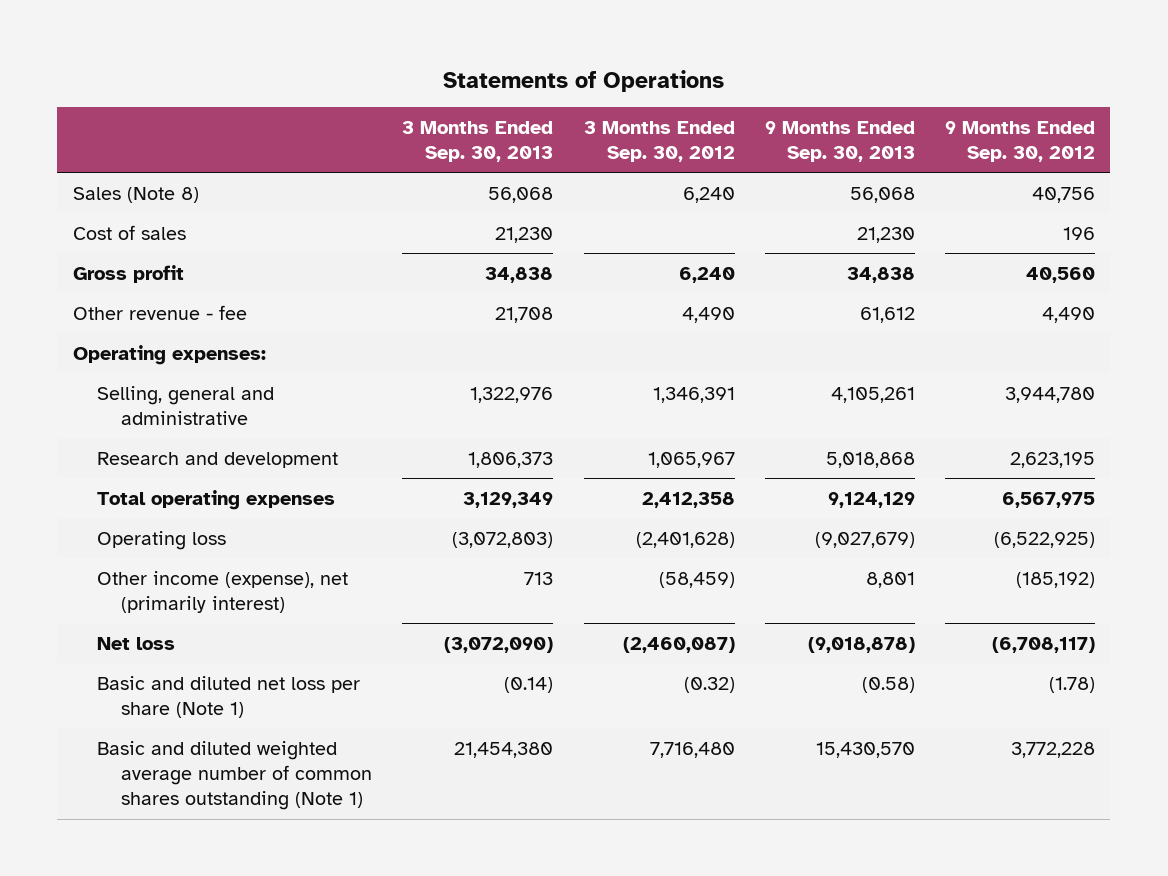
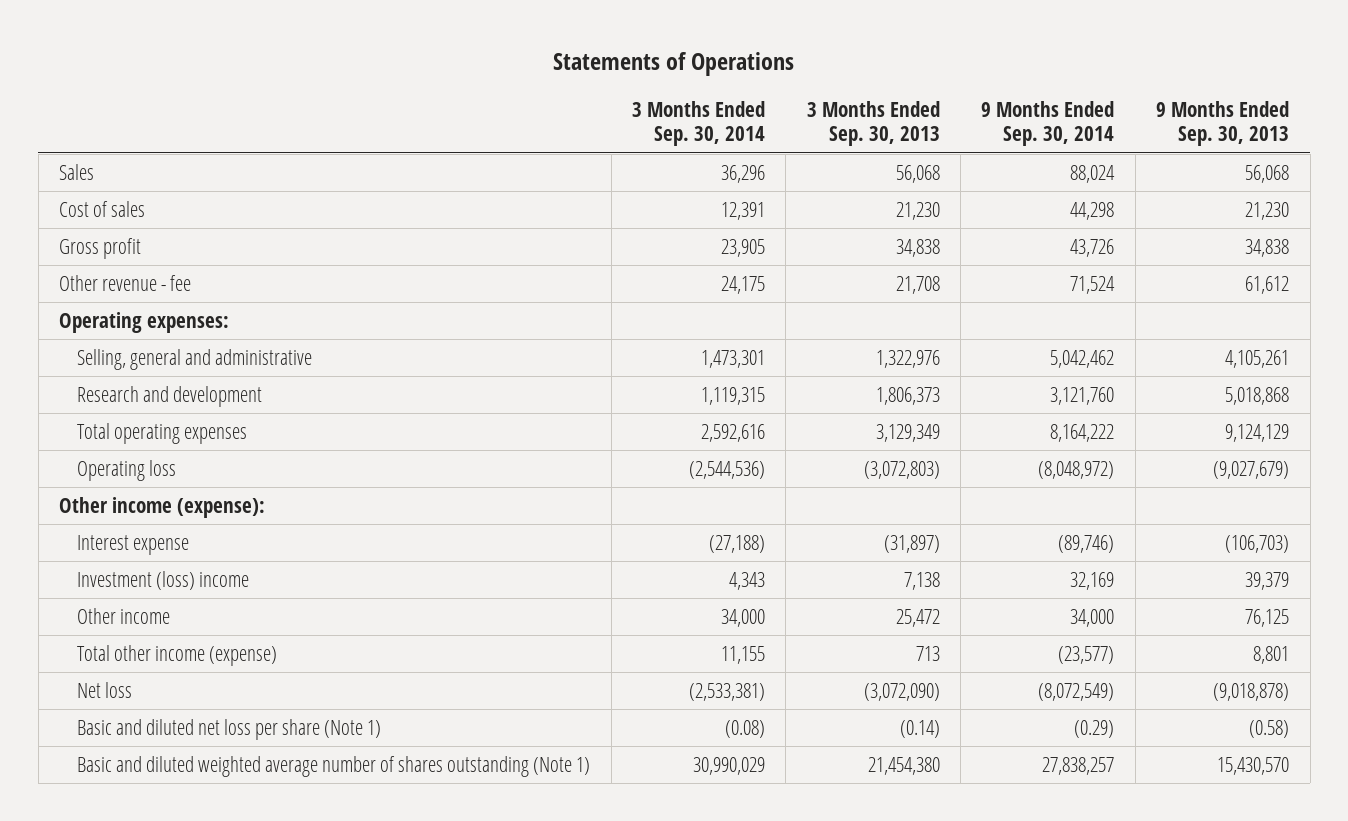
- | 3 Months Ended Sep. 30, 2013 | 3 Months Ended Sep. 30, 2012 | 9 Months Ended Sep. 30, 2013 | 9 Months Ended Sep. 30, 2012
+ | 3 Months Ended Sep. 30, 2014 | 3 Months Ended Sep. 30, 2013 | 9 Months Ended Sep. 30, 2014 | 9 Months Ended Sep. 30, 2013
- Sales (Note 8) | 56,068 | 6,240 | 56,068 | 40,756
+ Sales | 36,296 | 56,068 | 88,024 | 56,068
- Other income (expense), net (primarily interest) | 713 | (58,459) | 8,801 | (185,192)
+ Other income (expense):
+ Interest expense | (27,188) | (31,897) | (89,746) | (106,703)
+ Investment (loss) income | 4,343 | 7,138 | 32,169 | 39,379
+ Other income | 34,000 | 25,472 | 34,000 | 76,125
+ Total other income (expense) | 11,155 | 713 | (23,577) | 8,801
- Basic and diluted weighted average number of common shares outstanding (Note 1) | 21,454,380 | 7,716,480 | 15,430,570 | 3,772,228
+ Basic and diluted weighted average number of shares outstanding (Note 1) | 30,990,029 | 21,454,380 | 27,838,257 | 15,430,570

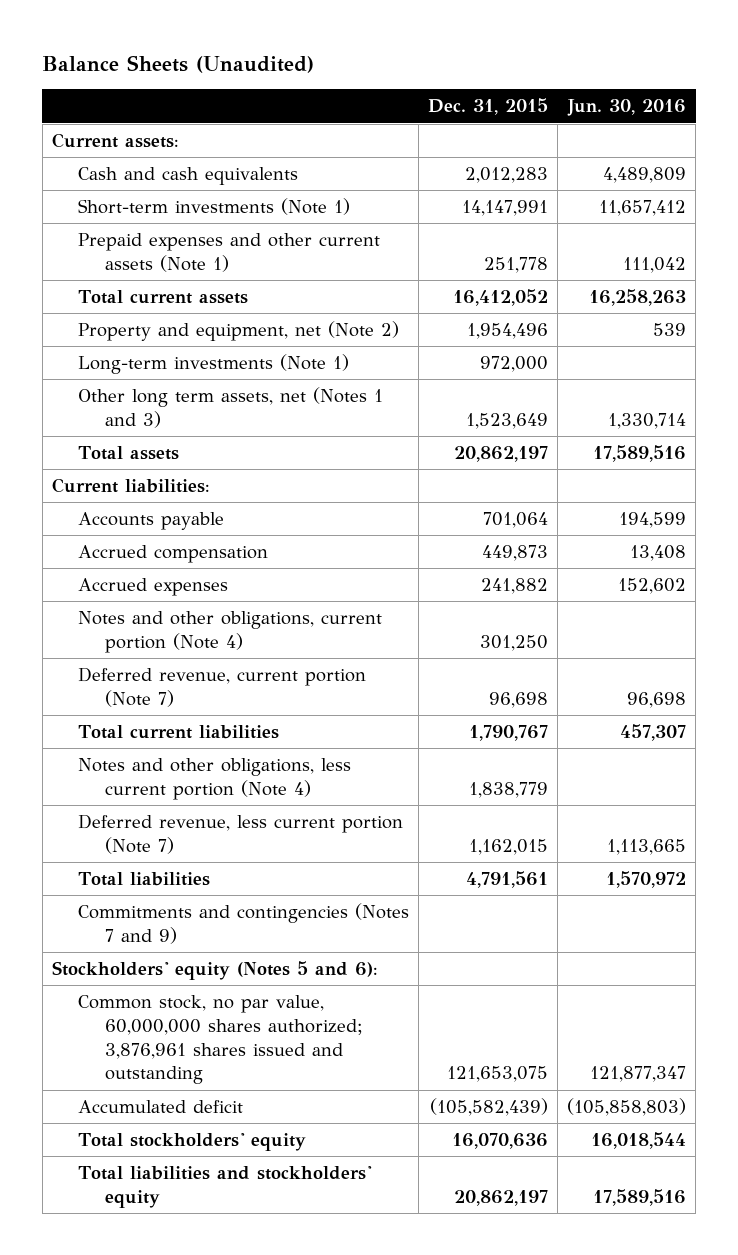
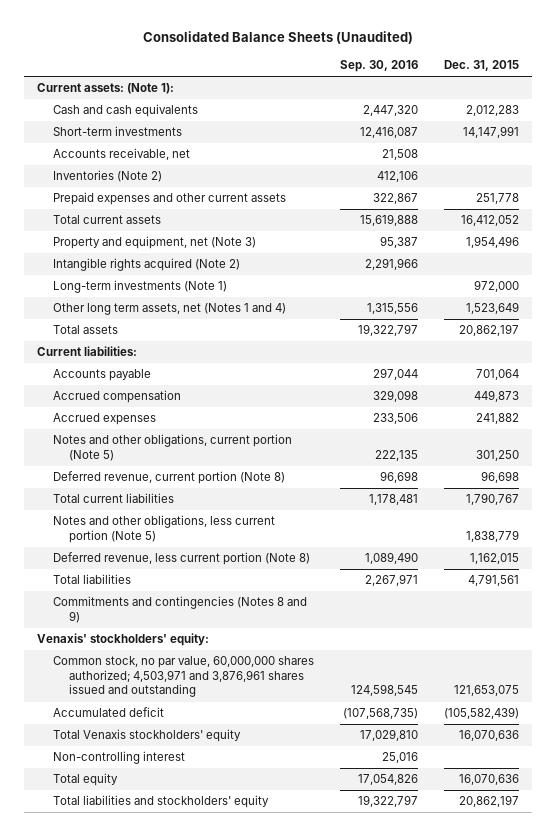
- Balance Sheets (Unaudited)
+ Consolidated Balance Sheets (Unaudited)
- | Dec. 31, 2015 | Jun. 30, 2016
+ | Sep. 30, 2016 | Dec. 31, 2015
- Current assets:
+ Current assets: (Note 1):
- Short-term investments (Note 1) | 14,147,991 | 11,657,412
- Prepaid expenses and other current assets (Note 1) | 251,778 | 111,042
+ Short-term investments | 12,416,087 | 14,147,991
+ Accounts receivable, net | 21,508 |
+ Inventories (Note 2) | 412,106 |
+ Prepaid expenses and other current assets | 322,867 | 251,778
- Property and equipment, net (Note 2) | 1,954,496 | 539
+ Property and equipment, net (Note 3) | 95,387 | 1,954,496
+ Intangible rights acquired (Note 2) | 2,291,966 |
- Other long term assets, net (Notes 1 and 3) | 1,523,649 | 1,330,714
+ Other long term assets, net (Notes 1 and 4) | 1,315,556 | 1,523,649
- Notes and other obligations, current portion (Note 4) | 301,250 |
- Deferred revenue, current portion (Note 7) | 96,698 | 96,698
+ Notes and other obligations, current portion (Note 5) | 222,135 | 301,250
+ Deferred revenue, current portion (Note 8) | 96,698 | 96,698
- Notes and other obligations, less current portion (Note 4) | 1,838,779 |
- Deferred revenue, less current portion (Note 7) | 1,162,015 | 1,113,665
+ Notes and other obligations, less current portion (Note 5) | | 1,838,779
+ Deferred revenue, less current portion (Note 8) | 1,089,490 | 1,162,015
- Commitments and contingencies (Notes 7 and 9)
- Stockholders' equity (Notes 5 and 6):
- Common stock, no par value, 60,000,000 shares authorized; 3,876,961 shares issued and outstanding | 121,653,075 | 121,877,347
+ Commitments and contingencies (Notes 8 and 9)
+ Venaxis' stockholders' equity:
+ Common stock, no par value, 60,000,000 shares authorized; 4,503,971 and 3,876,961 shares issued and outstanding | 124,598,545 | 121,653,075
- Total stockholders' equity | 16,070,636 | 16,018,544
+ Total Venaxis stockholders' equity | 17,029,810 | 16,070,636
+ Non-controlling interest | 25,016 |
+ Total equity | 17,054,826 | 16,070,636

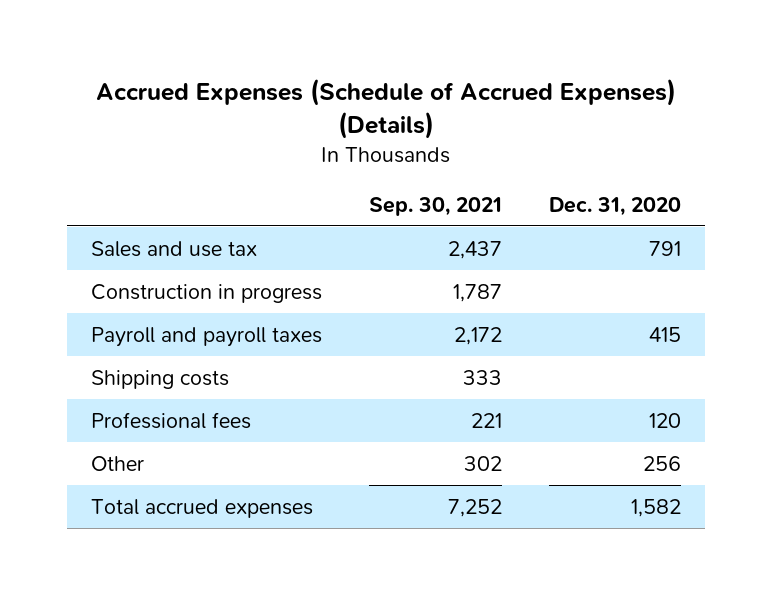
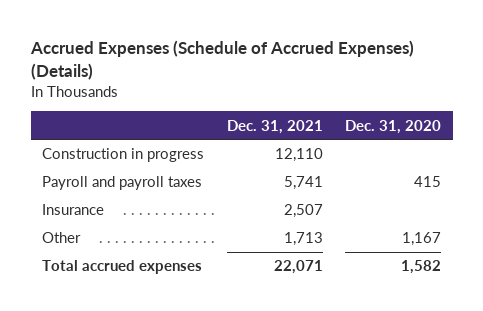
- | Sep. 30, 2021 | Dec. 31, 2020
+ | Dec. 31, 2021 | Dec. 31, 2020
- Sales and use tax | 2,437 | 791
- Shipping costs | 333 |
- Professional fees | 221 | 120
- Other | 302 | 256
+ Insurance | 2,507 |
+ Other | 1,713 | 1,167

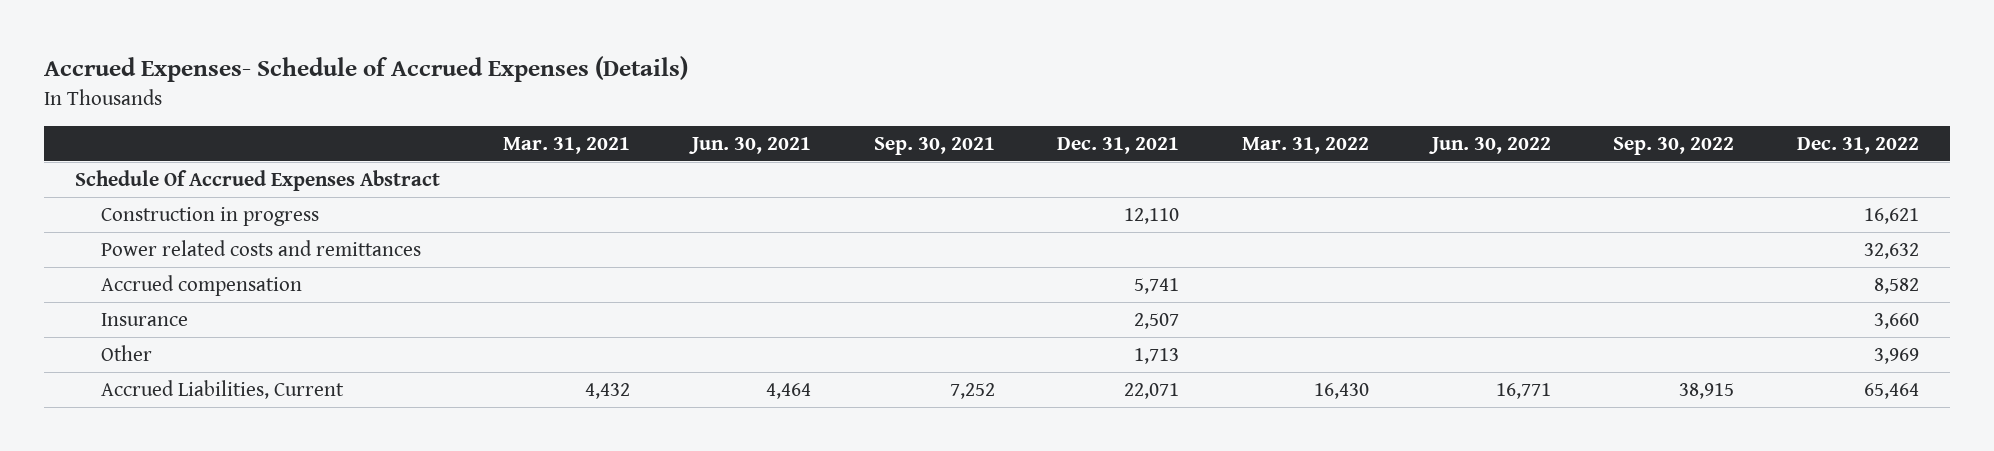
- Accrued Expenses (Schedule of Accrued Expenses) (Details)
+ Accrued Expenses- Schedule of Accrued Expenses (Details)
- | Dec. 31, 2021 | Dec. 31, 2020
+ | Mar. 31, 2021 | Jun. 30, 2021 | Sep. 30, 2021 | Dec. 31, 2021 | Mar. 31, 2022 | Jun. 30, 2022 | Sep. 30, 2022 | Dec. 31, 2022
+ Schedule Of Accrued Expenses Abstract
- Payroll and payroll taxes | 5,741 | 415
+ Power related costs and remittances | | | | | | | | 32,632
+ Accrued compensation | | | | 5,741 | | | | 8,582
- Total accrued expenses | 22,071 | 1,582
+ Accrued Liabilities, Current | 4,432 | 4,464 | 7,252 | 22,071 | 16,430 | 16,771 | 38,915 | 65,464

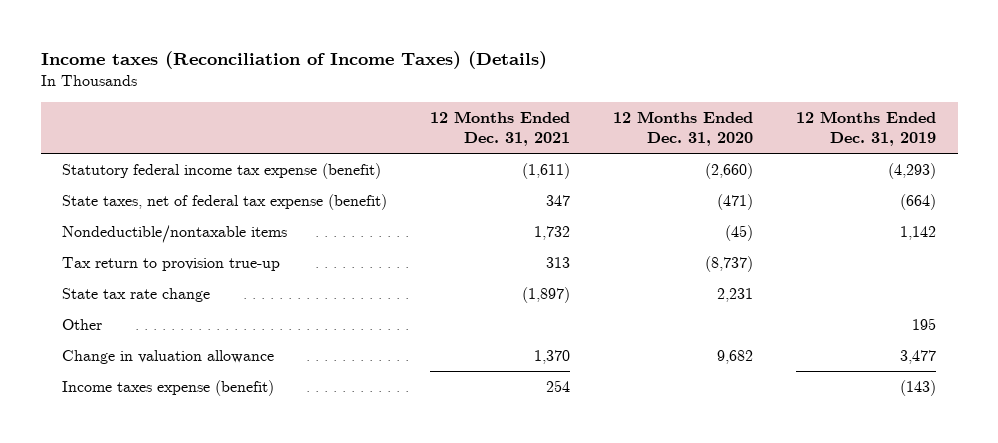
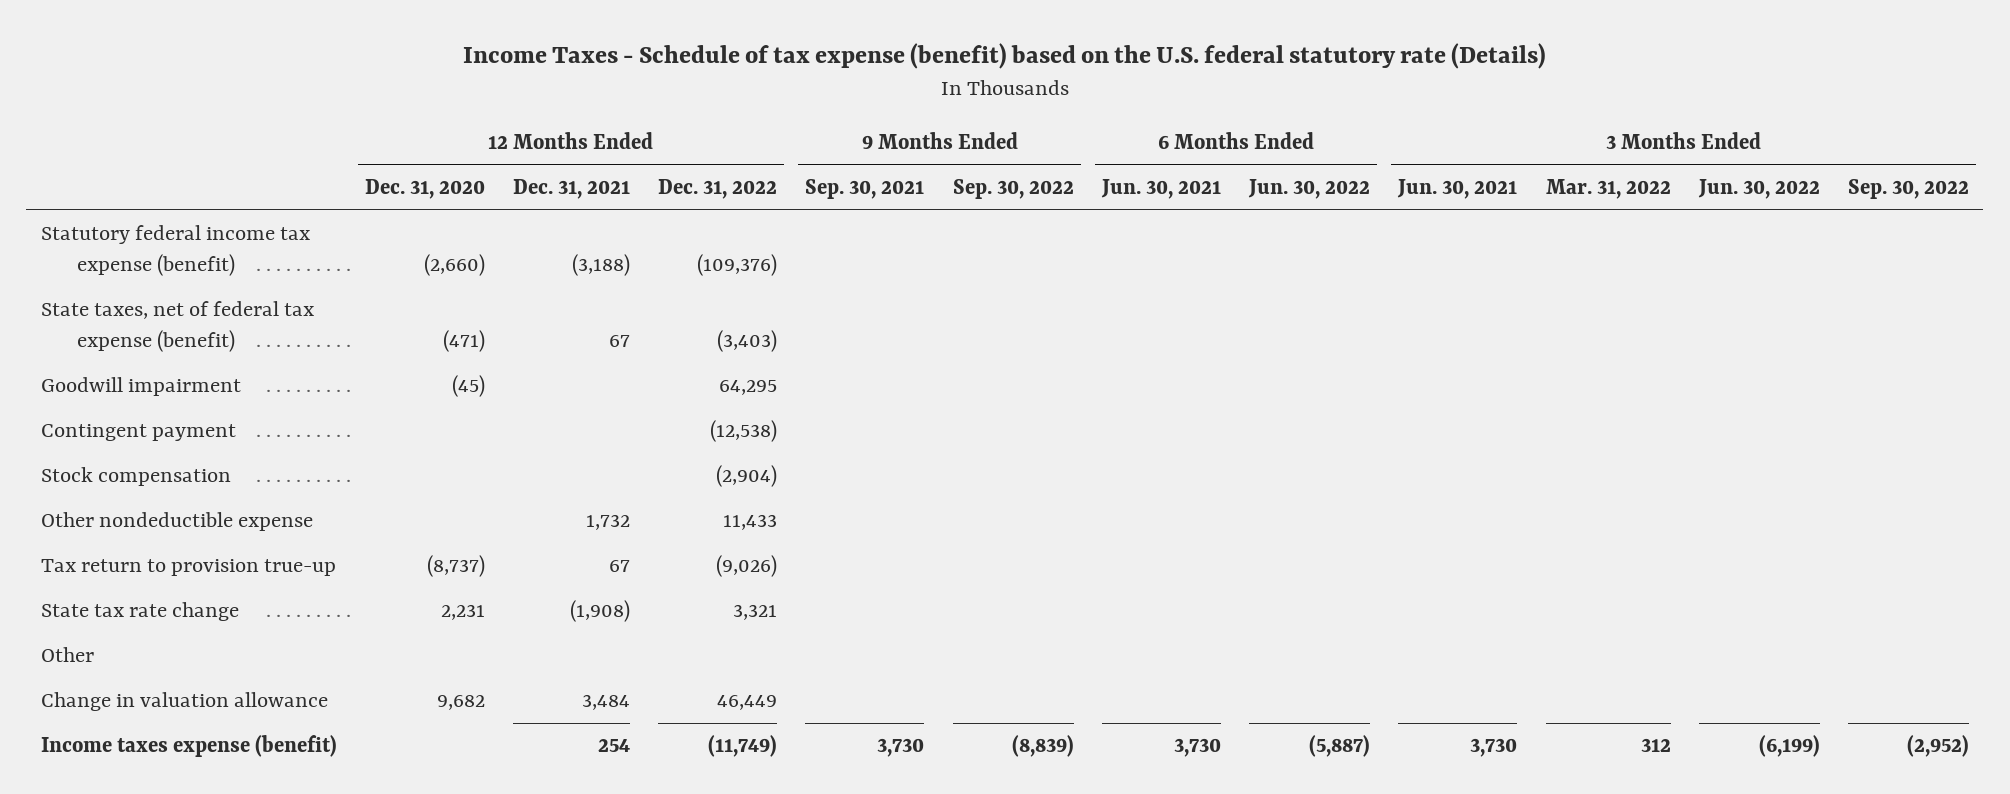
- Income taxes (Reconciliation of Income Taxes) (Details)
+ Income Taxes - Schedule of tax expense (benefit) based on the U.S. federal statutory rate (Details)
- | 12 Months Ended Dec. 31, 2021 | 12 Months Ended Dec. 31, 2020 | 12 Months Ended Dec. 31, 2019
+ | 12 Months Ended Dec. 31, 2020 | 12 Months Ended Dec. 31, 2021 | 12 Months Ended Dec. 31, 2022 | 9 Months Ended Sep. 30, 2021 | 9 Months Ended Sep. 30, 2022 | 6 Months Ended Jun. 30, 2021 | 6 Months Ended Jun. 30, 2022 | 3 Months Ended Jun. 30, 2021 | 3 Months Ended Mar. 31, 2022 | 3 Months Ended Jun. 30, 2022 | 3 Months Ended Sep. 30, 2022
- Statutory federal income tax expense (benefit) | (1,611) | (2,660) | (4,293)
- State taxes, net of federal tax expense (benefit) | 347 | (471) | (664)
- Nondeductible/nontaxable items | 1,732 | (45) | 1,142
- Tax return to provision true-up | 313 | (8,737) |
- State tax rate change | (1,897) | 2,231 |
+ Statutory federal income tax expense (benefit) | (2,660) | (3,188) | (109,376) | | | | | | | |
+ State taxes, net of federal tax expense (benefit) | (471) | 67 | (3,403) | | | | | | | |
+ Goodwill impairment | (45) | | 64,295 | | | | | | | |
+ Contingent payment | | | (12,538) | | | | | | | |
+ Stock compensation | | | (2,904) | | | | | | | |
+ Other nondeductible expense | | 1,732 | 11,433 | | | | | | | |
+ Tax return to provision true-up | (8,737) | 67 | (9,026) | | | | | | | |
+ State tax rate change | 2,231 | (1,908) | 3,321 | | | | | | | |
- Change in valuation allowance | 1,370 | 9,682 | 3,477
+ Change in valuation allowance | 9,682 | 3,484 | 46,449 | | | | | | | |

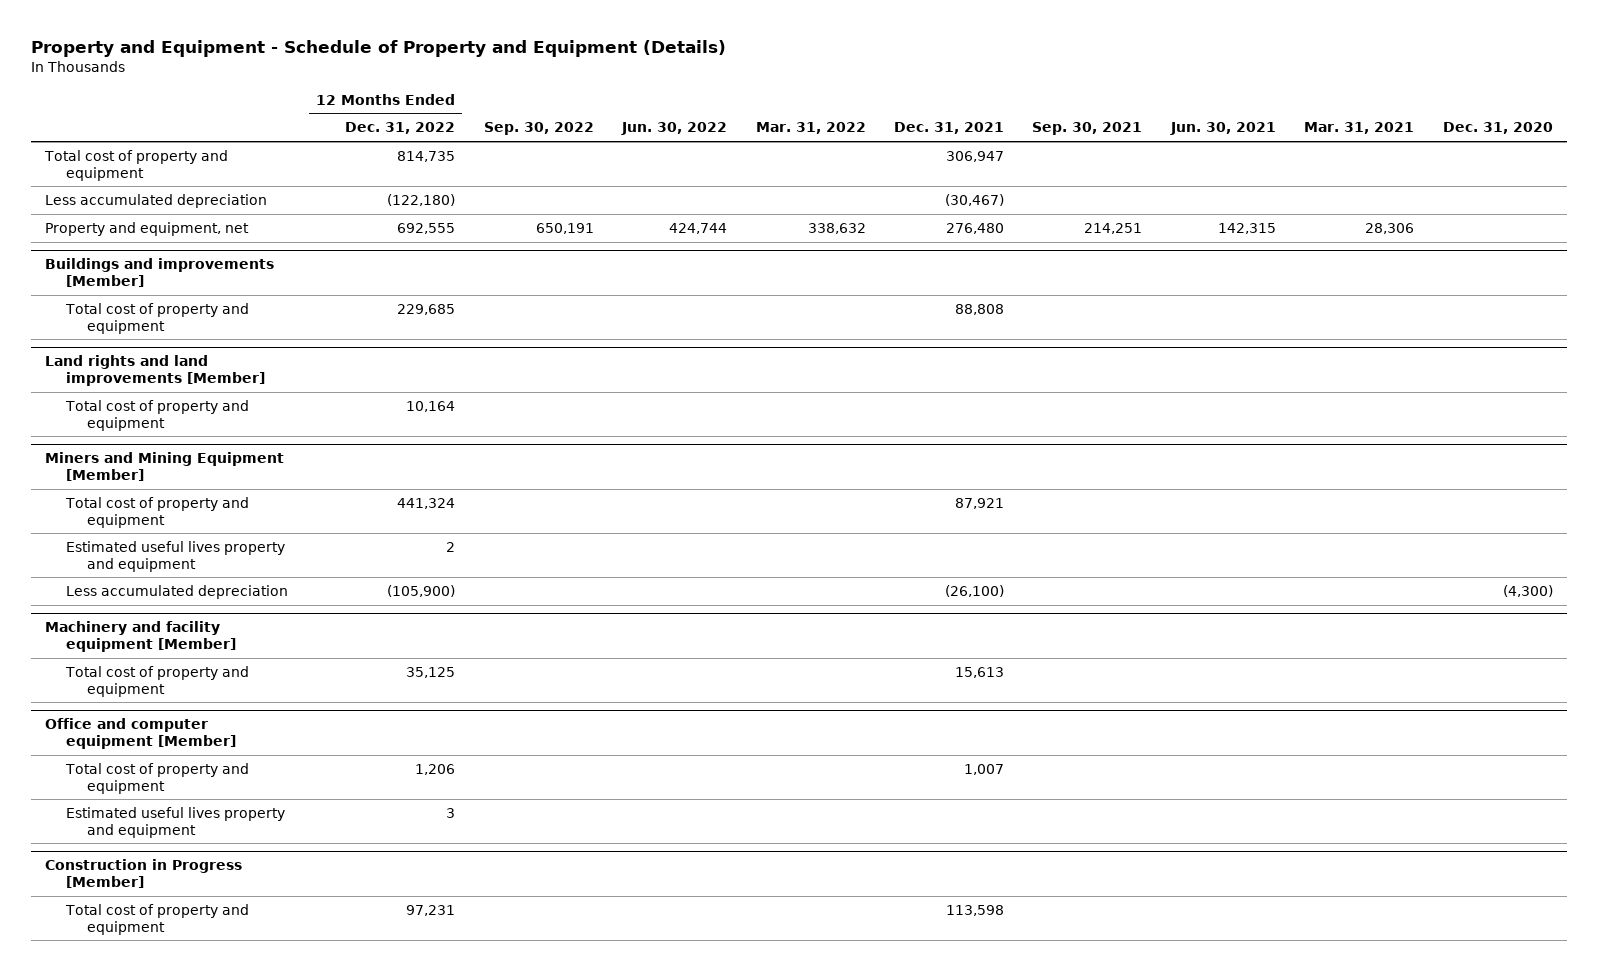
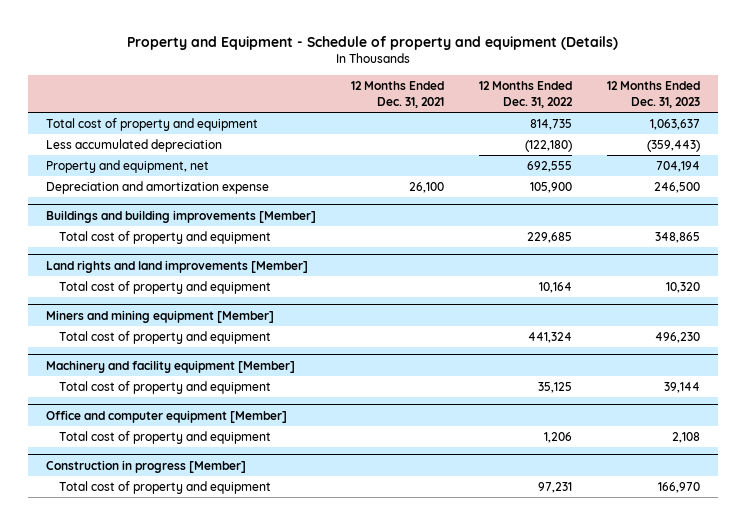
- Property and Equipment - Schedule of Property and Equipment (Details)
+ Property and Equipment - Schedule of property and equipment (Details)
- | 12 Months Ended Dec. 31, 2022 | Sep. 30, 2022 | Jun. 30, 2022 | Mar. 31, 2022 | Dec. 31, 2021 | Sep. 30, 2021 | Jun. 30, 2021 | Mar. 31, 2021 | Dec. 31, 2020
+ | 12 Months Ended Dec. 31, 2021 | 12 Months Ended Dec. 31, 2022 | 12 Months Ended Dec. 31, 2023
- Buildings and improvements [Member]
+ Depreciation and amortization expense | 26,100 | 105,900 | 246,500
+ Buildings and building improvements [Member]
- Miners and Mining Equipment [Member]
+ Miners and mining equipment [Member]
- Estimated useful lives property and equipment | 2 | | | | | | | |
- Less accumulated depreciation | (105,900) | | | | (26,100) | | | | (4,300)
@ Office and computer equipment [Member]
- Estimated useful lives property and equipment | 3 | | | | | | | |
- Construction in Progress [Member]
+ Construction in progress [Member]

